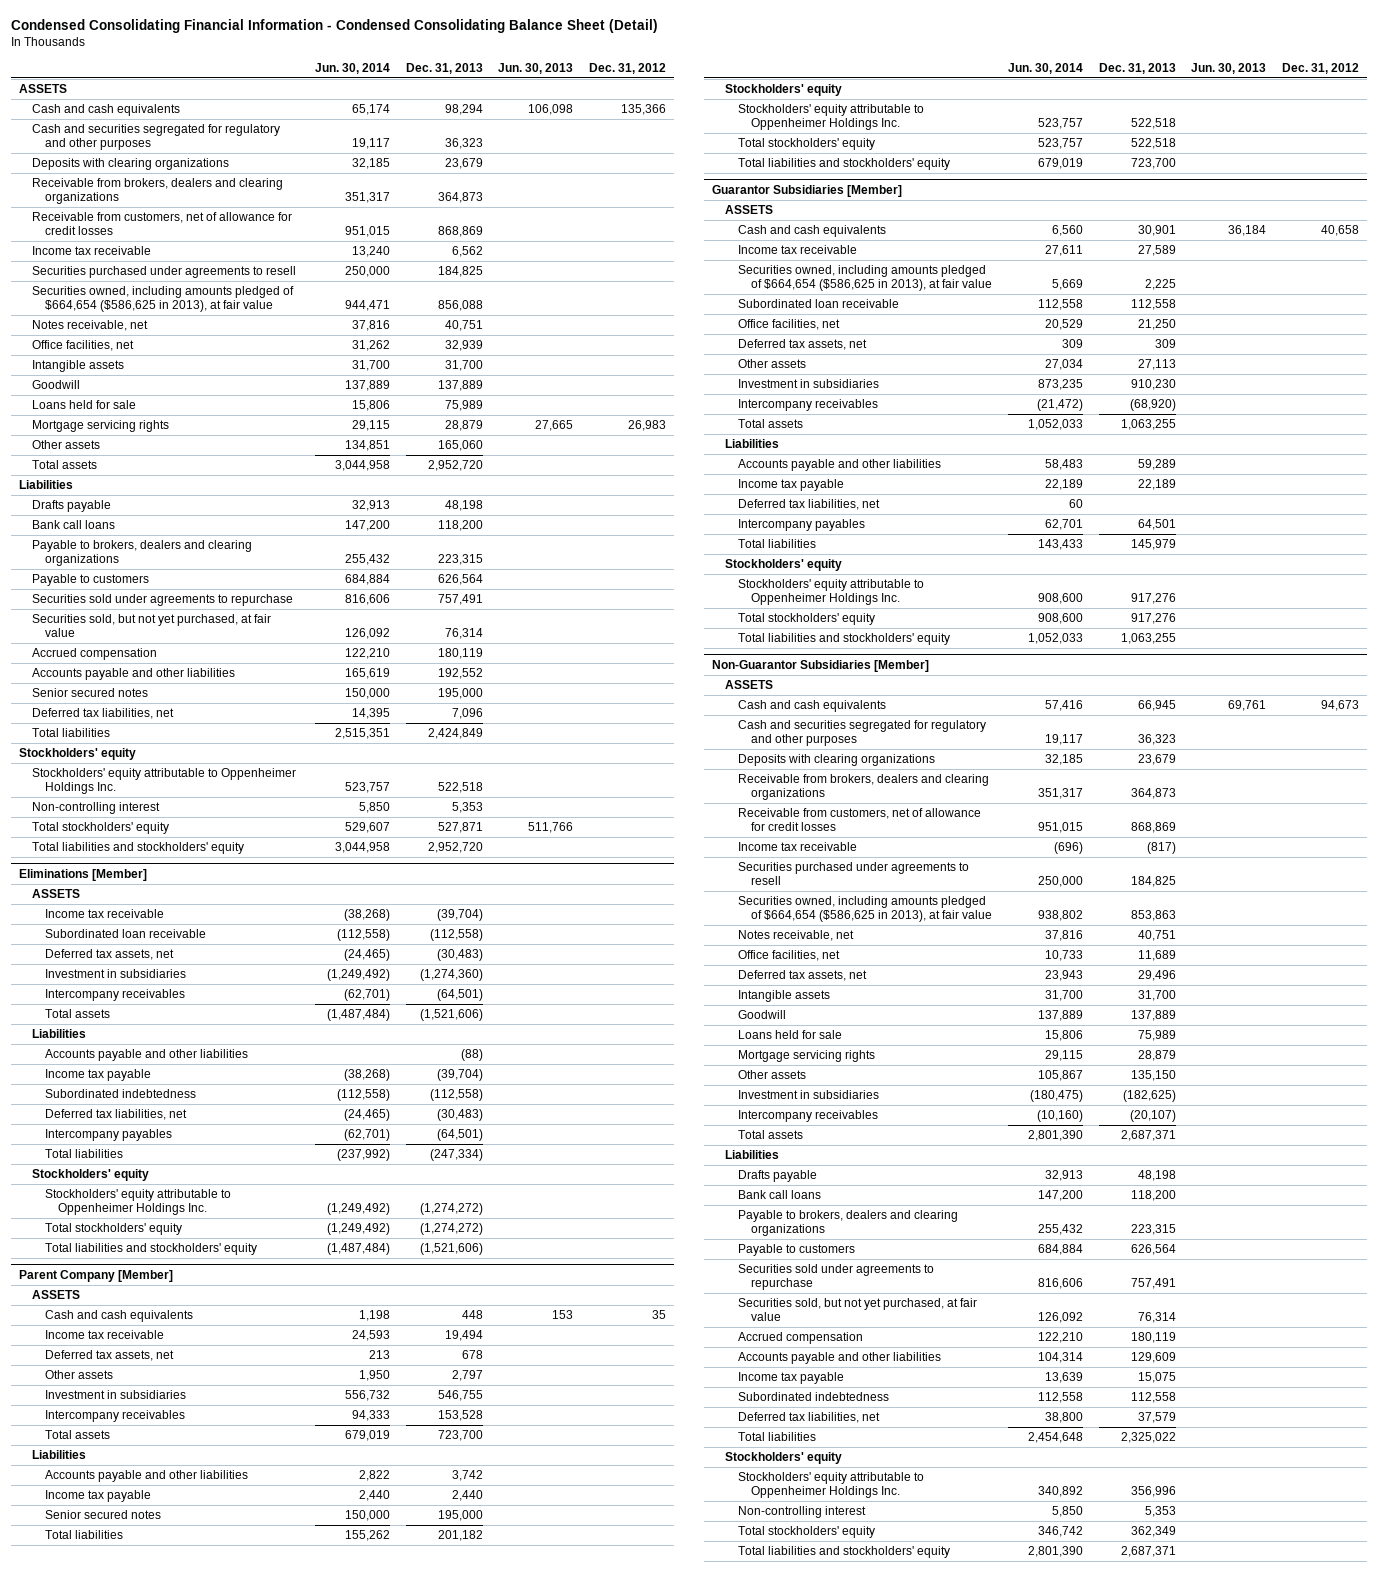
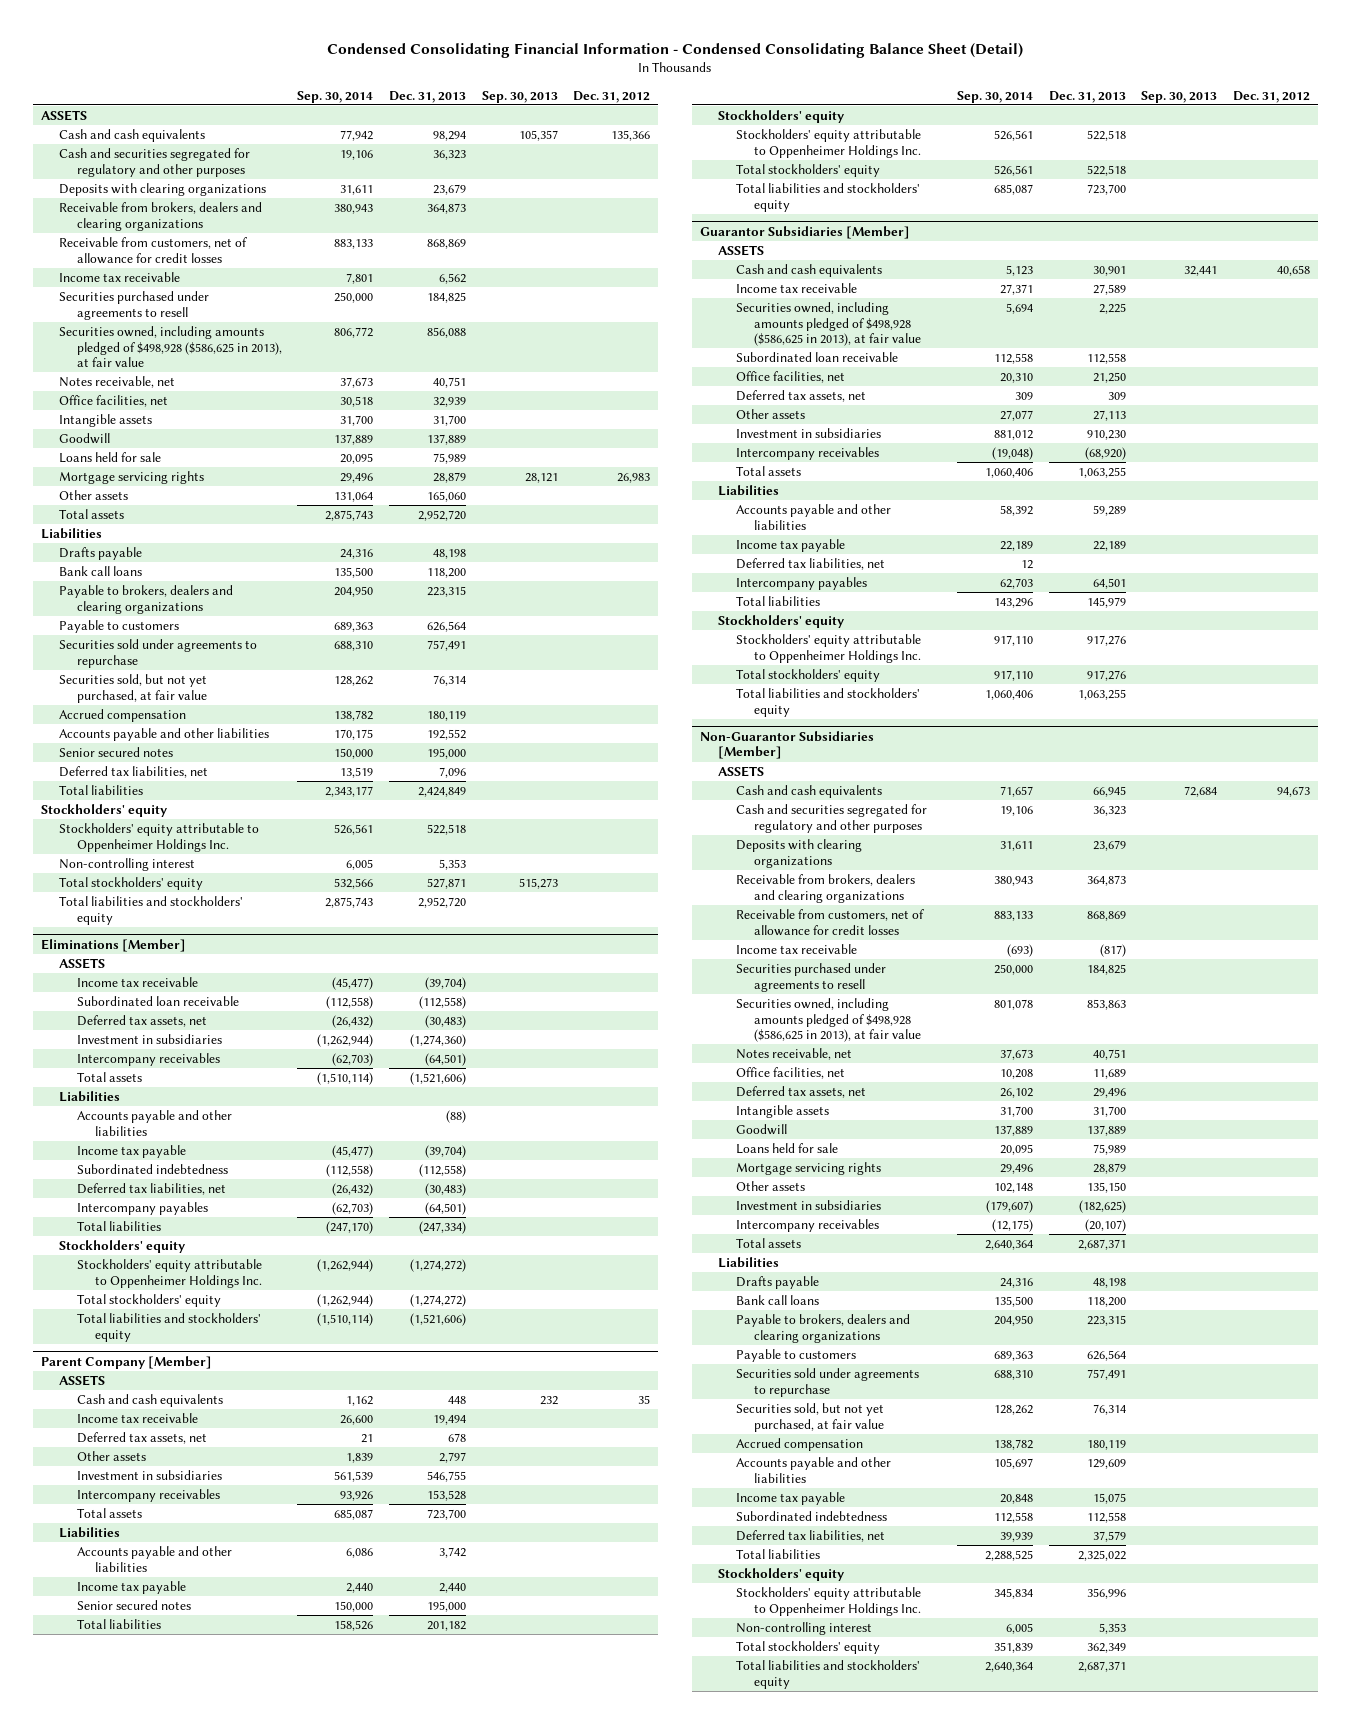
- | Jun. 30, 2014 | Dec. 31, 2013 | Jun. 30, 2013 | Dec. 31, 2012
+ | Sep. 30, 2014 | Dec. 31, 2013 | Sep. 30, 2013 | Dec. 31, 2012
- Securities owned, including amounts pledged of $664,654 ($586,625 in 2013), at fair value | 944,471 | 856,088 | |
+ Securities owned, including amounts pledged of $498,928 ($586,625 in 2013), at fair value | 806,772 | 856,088 | |
@ Guarantor Subsidiaries [Member]
- Securities owned, including amounts pledged of $664,654 ($586,625 in 2013), at fair value | 5,669 | 2,225 | |
+ Securities owned, including amounts pledged of $498,928 ($586,625 in 2013), at fair value | 5,694 | 2,225 | |
@ Non-Guarantor Subsidiaries [Member]
- Securities owned, including amounts pledged of $664,654 ($586,625 in 2013), at fair value | 938,802 | 853,863 | |
+ Securities owned, including amounts pledged of $498,928 ($586,625 in 2013), at fair value | 801,078 | 853,863 | |

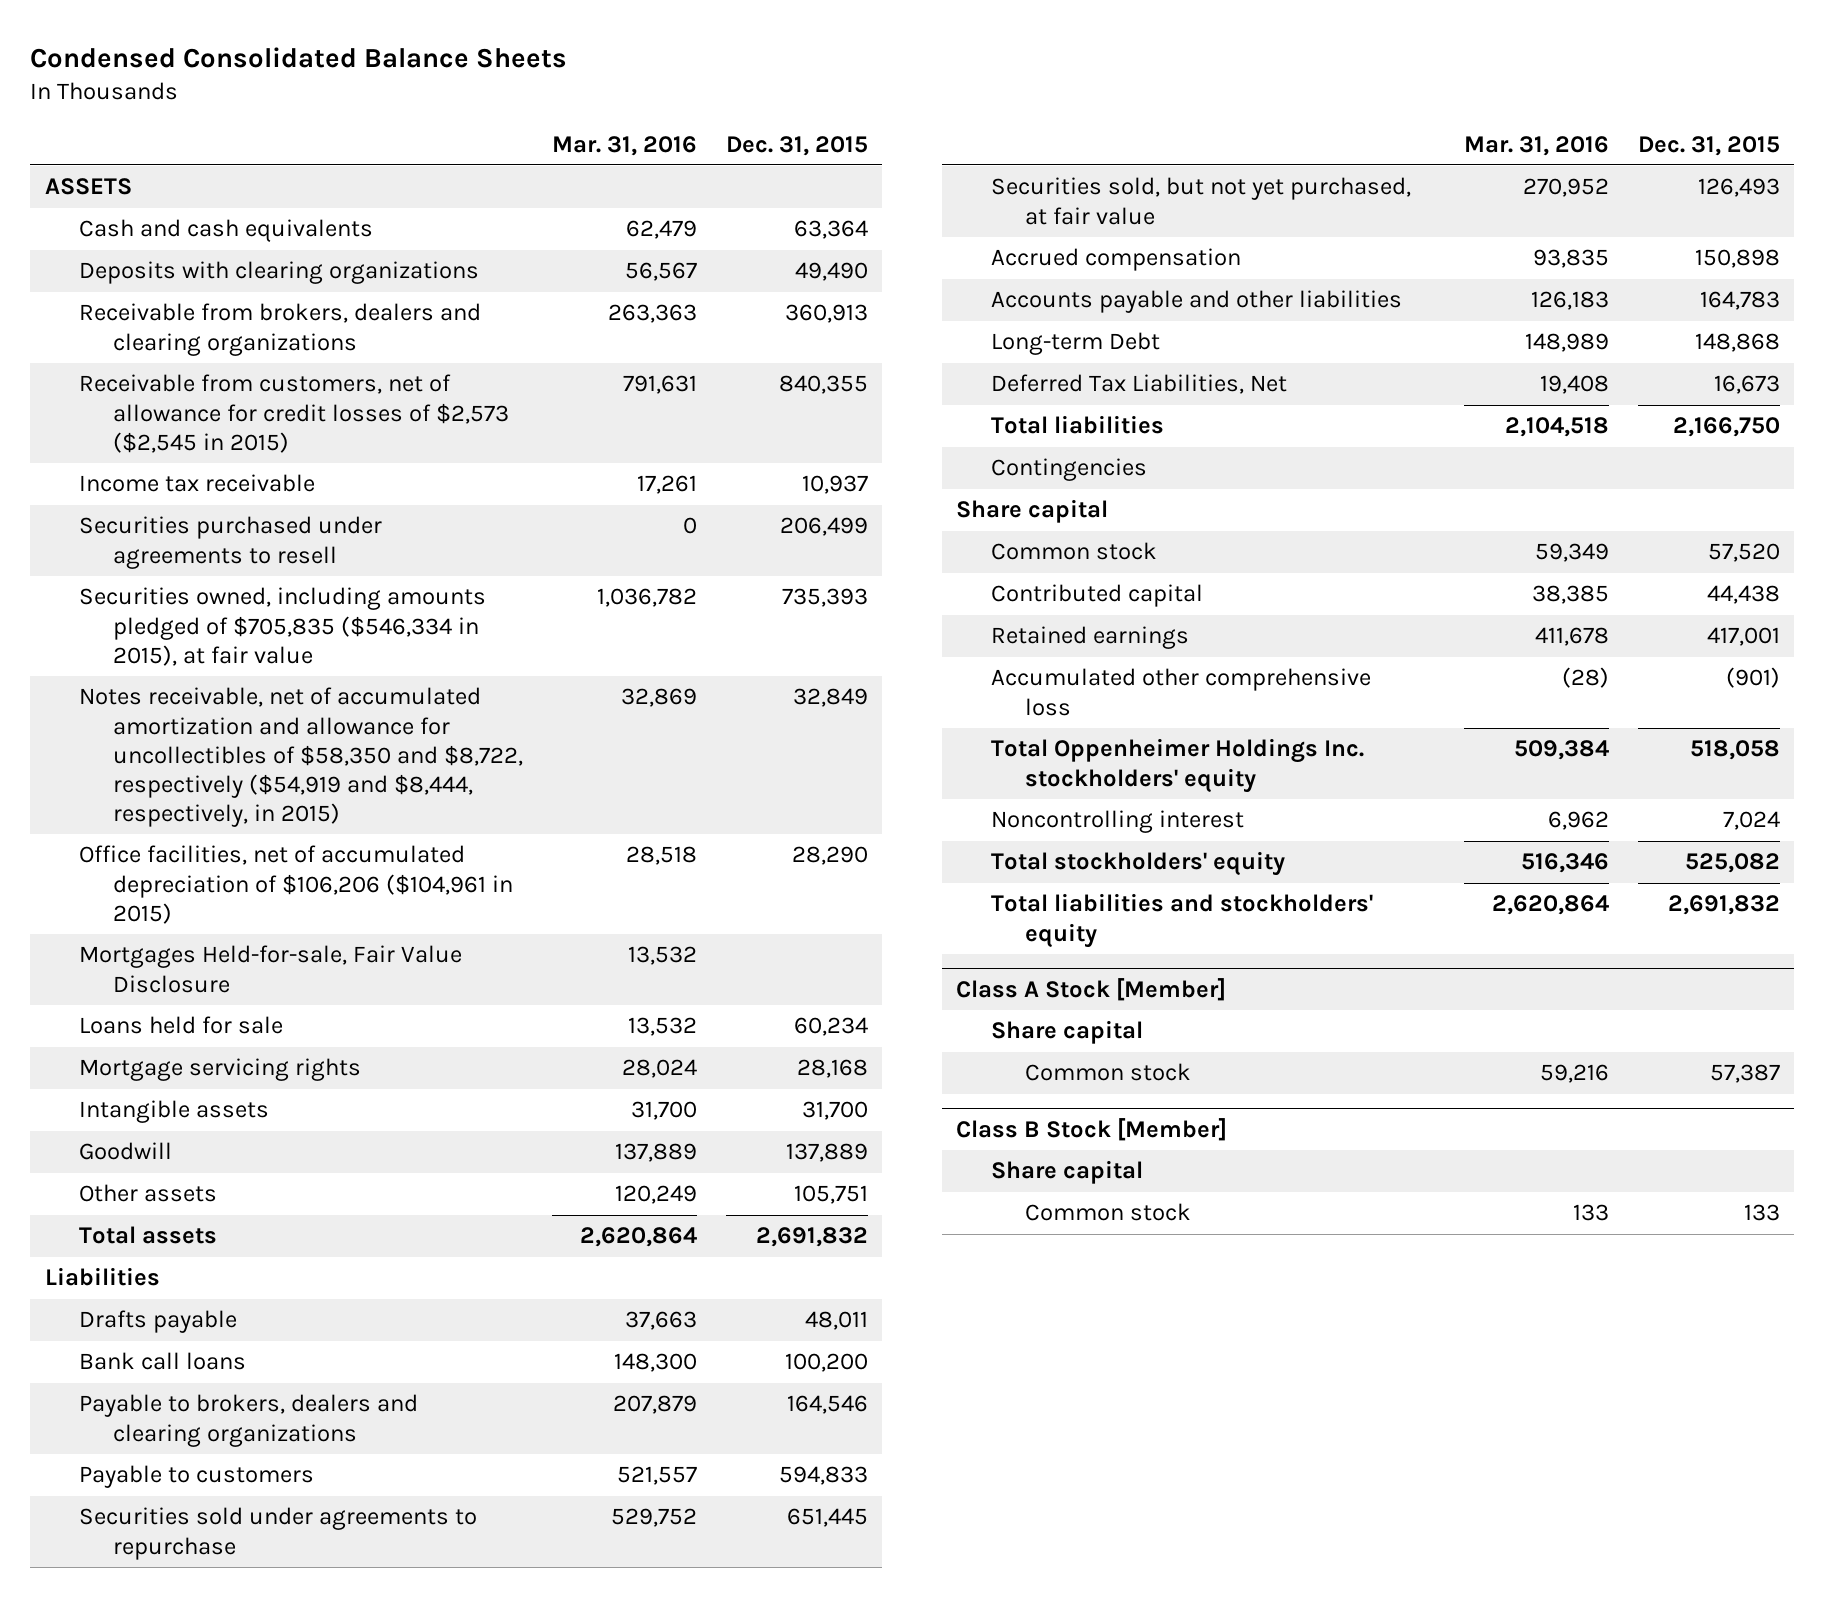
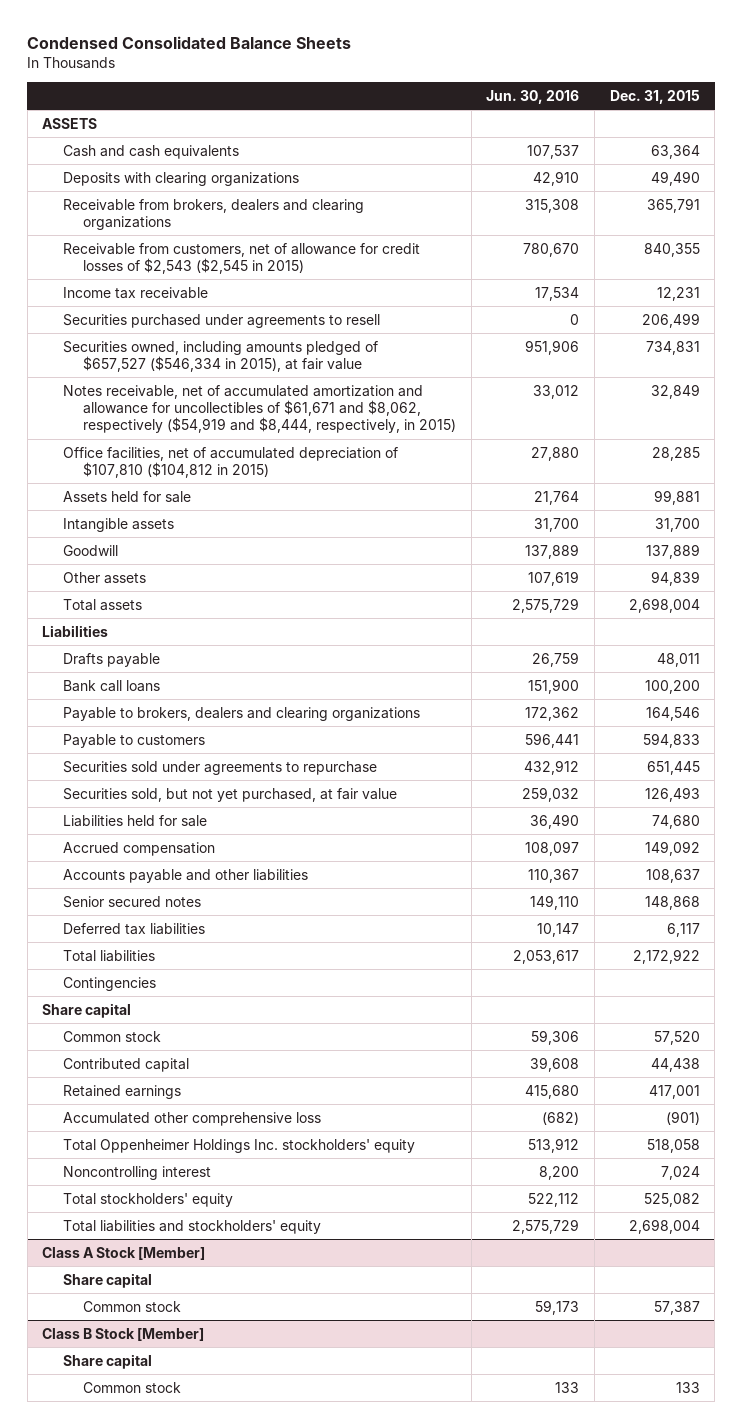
- | Mar. 31, 2016 | Dec. 31, 2015
+ | Jun. 30, 2016 | Dec. 31, 2015
- Receivable from brokers, dealers and clearing organizations | 263,363 | 360,913
- Receivable from customers, net of allowance for credit losses of $2,573 ($2,545 in 2015) | 791,631 | 840,355
- Income tax receivable | 17,261 | 10,937
+ Receivable from brokers, dealers and clearing organizations | 315,308 | 365,791
+ Receivable from customers, net of allowance for credit losses of $2,543 ($2,545 in 2015) | 780,670 | 840,355
+ Income tax receivable | 17,534 | 12,231
- Securities owned, including amounts pledged of $705,835 ($546,334 in 2015), at fair value | 1,036,782 | 735,393
- Notes receivable, net of accumulated amortization and allowance for uncollectibles of $58,350 and $8,722, respectively ($54,919 and $8,444, respectively, in 2015) | 32,869 | 32,849
- Office facilities, net of accumulated depreciation of $106,206 ($104,961 in 2015) | 28,518 | 28,290
- Mortgages Held-for-sale, Fair Value Disclosure | 13,532 |
- Loans held for sale | 13,532 | 60,234
- Mortgage servicing rights | 28,024 | 28,168
+ Securities owned, including amounts pledged of $657,527 ($546,334 in 2015), at fair value | 951,906 | 734,831
+ Notes receivable, net of accumulated amortization and allowance for uncollectibles of $61,671 and $8,062, respectively ($54,919 and $8,444, respectively, in 2015) | 33,012 | 32,849
+ Office facilities, net of accumulated depreciation of $107,810 ($104,812 in 2015) | 27,880 | 28,285
+ Assets held for sale | 21,764 | 99,881
- Other assets | 120,249 | 105,751
- Total assets | 2,620,864 | 2,691,832
+ Other assets | 107,619 | 94,839
+ Total assets | 2,575,729 | 2,698,004
- Accrued compensation | 93,835 | 150,898
- Accounts payable and other liabilities | 126,183 | 164,783
- Long-term Debt | 148,989 | 148,868
- Deferred Tax Liabilities, Net | 19,408 | 16,673
- Total liabilities | 2,104,518 | 2,166,750
+ Liabilities held for sale | 36,490 | 74,680
+ Accrued compensation | 108,097 | 149,092
+ Accounts payable and other liabilities | 110,367 | 108,637
+ Senior secured notes | 149,110 | 148,868
+ Deferred tax liabilities | 10,147 | 6,117
+ Total liabilities | 2,053,617 | 2,172,922
- Total liabilities and stockholders' equity | 2,620,864 | 2,691,832
+ Total liabilities and stockholders' equity | 2,575,729 | 2,698,004

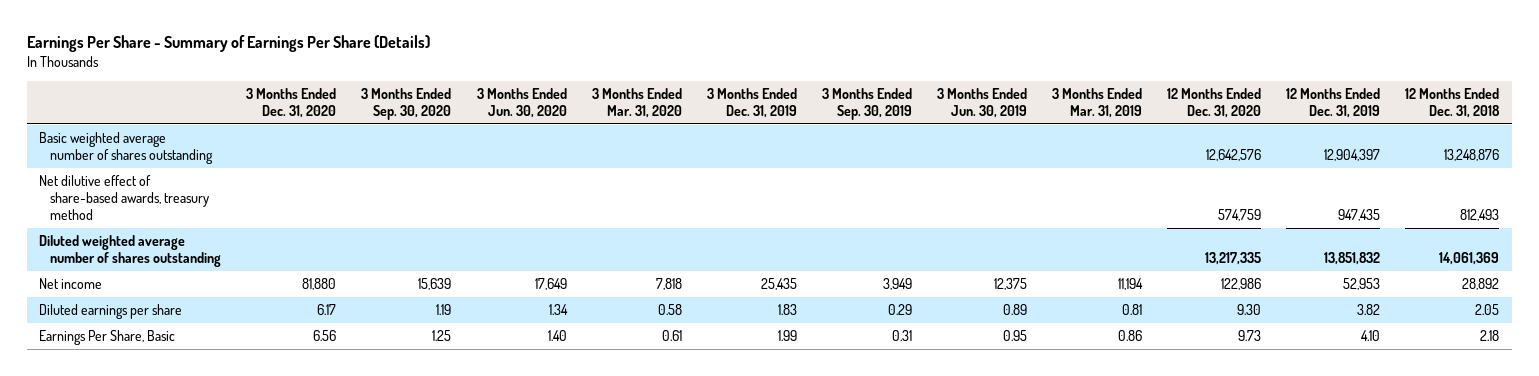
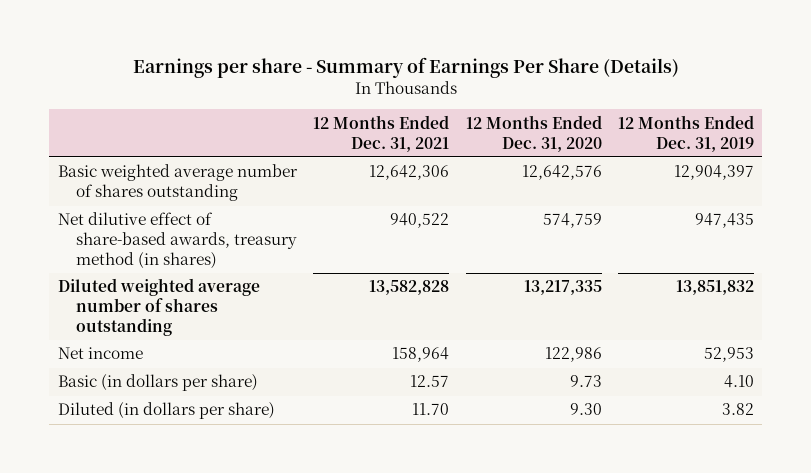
- Earnings Per Share - Summary of Earnings Per Share (Details)
+ Earnings per share - Summary of Earnings Per Share (Details)
- | 3 Months Ended Dec. 31, 2020 | 3 Months Ended Sep. 30, 2020 | 3 Months Ended Jun. 30, 2020 | 3 Months Ended Mar. 31, 2020 | 3 Months Ended Dec. 31, 2019 | 3 Months Ended Sep. 30, 2019 | 3 Months Ended Jun. 30, 2019 | 3 Months Ended Mar. 31, 2019 | 12 Months Ended Dec. 31, 2020 | 12 Months Ended Dec. 31, 2019 | 12 Months Ended Dec. 31, 2018
+ | 12 Months Ended Dec. 31, 2021 | 12 Months Ended Dec. 31, 2020 | 12 Months Ended Dec. 31, 2019
- Net dilutive effect of share-based awards, treasury method | | | | | | | | | 574,759 | 947,435 | 812,493
+ Net dilutive effect of share-based awards, treasury method (in shares) | 940,522 | 574,759 | 947,435
- Diluted earnings per share | 6.17 | 1.19 | 1.34 | 0.58 | 1.83 | 0.29 | 0.89 | 0.81 | 9.30 | 3.82 | 2.05
- Earnings Per Share, Basic | 6.56 | 1.25 | 1.40 | 0.61 | 1.99 | 0.31 | 0.95 | 0.86 | 9.73 | 4.10 | 2.18
+ Basic (in dollars per share) | 12.57 | 9.73 | 4.10
+ Diluted (in dollars per share) | 11.70 | 9.30 | 3.82

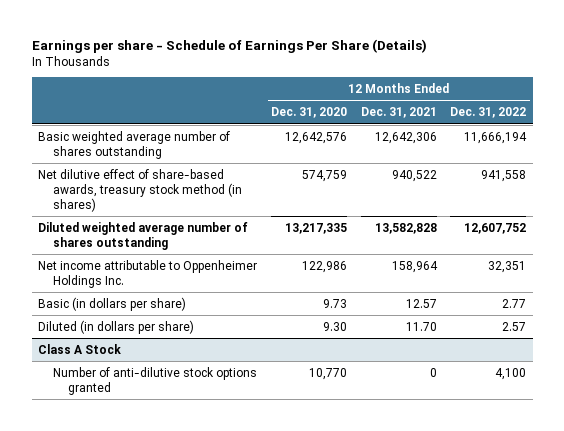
- Earnings per share - Summary of Earnings Per Share (Details)
+ Earnings per share - Schedule of Earnings Per Share (Details)
- | 12 Months Ended Dec. 31, 2021 | 12 Months Ended Dec. 31, 2020 | 12 Months Ended Dec. 31, 2019
+ | 12 Months Ended Dec. 31, 2020 | 12 Months Ended Dec. 31, 2021 | 12 Months Ended Dec. 31, 2022
- Net dilutive effect of share-based awards, treasury method (in shares) | 940,522 | 574,759 | 947,435
+ Net dilutive effect of share-based awards, treasury stock method (in shares) | 574,759 | 940,522 | 941,558
- Net income | 158,964 | 122,986 | 52,953
+ Net income attributable to Oppenheimer Holdings Inc. | 122,986 | 158,964 | 32,351
+ Class A Stock
+ Number of anti-dilutive stock options granted | 10,770 | 0 | 4,100

